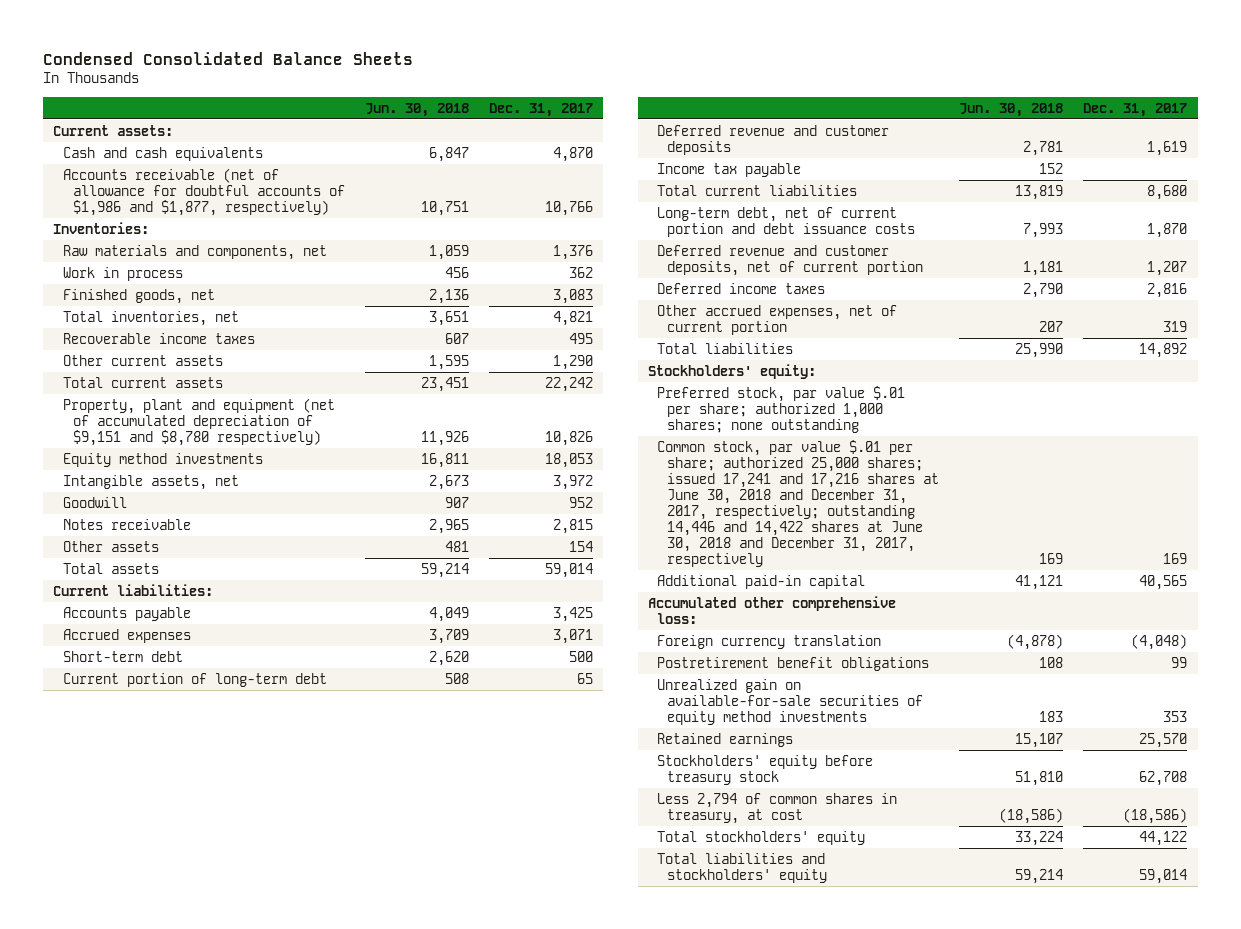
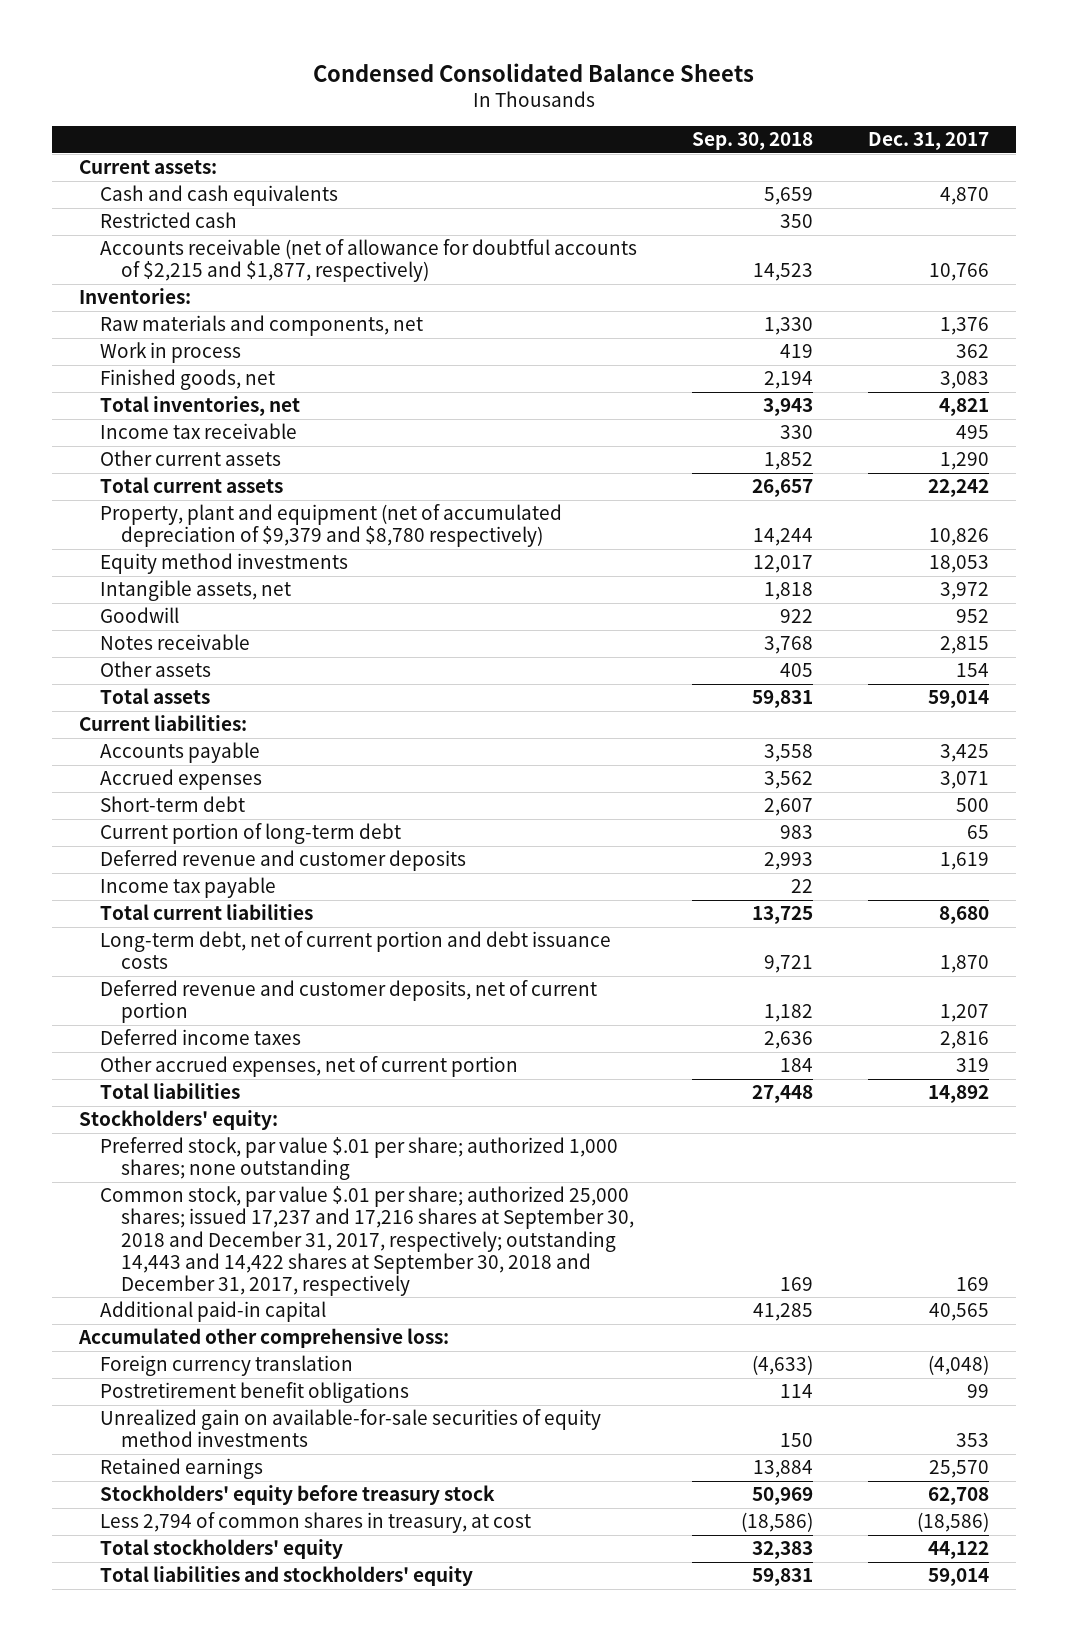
- | Jun. 30, 2018 | Dec. 31, 2017
+ | Sep. 30, 2018 | Dec. 31, 2017
- Accounts receivable (net of allowance for doubtful accounts of $1,986 and $1,877, respectively) | 10,751 | 10,766
+ Restricted cash | 350 |
+ Accounts receivable (net of allowance for doubtful accounts of $2,215 and $1,877, respectively) | 14,523 | 10,766
- Recoverable income taxes | 607 | 495
+ Income tax receivable | 330 | 495
- Property, plant and equipment (net of accumulated depreciation of $9,151 and $8,780 respectively) | 11,926 | 10,826
+ Property, plant and equipment (net of accumulated depreciation of $9,379 and $8,780 respectively) | 14,244 | 10,826
- Common stock, par value $.01 per share; authorized 25,000 shares; issued 17,241 and 17,216 shares at June 30, 2018 and December 31, 2017, respectively; outstanding 14,446 and 14,422 shares at June 30, 2018 and December 31, 2017, respectively | 169 | 169
+ Common stock, par value $.01 per share; authorized 25,000 shares; issued 17,237 and 17,216 shares at September 30, 2018 and December 31, 2017, respectively; outstanding 14,443 and 14,422 shares at September 30, 2018 and December 31, 2017, respectively | 169 | 169

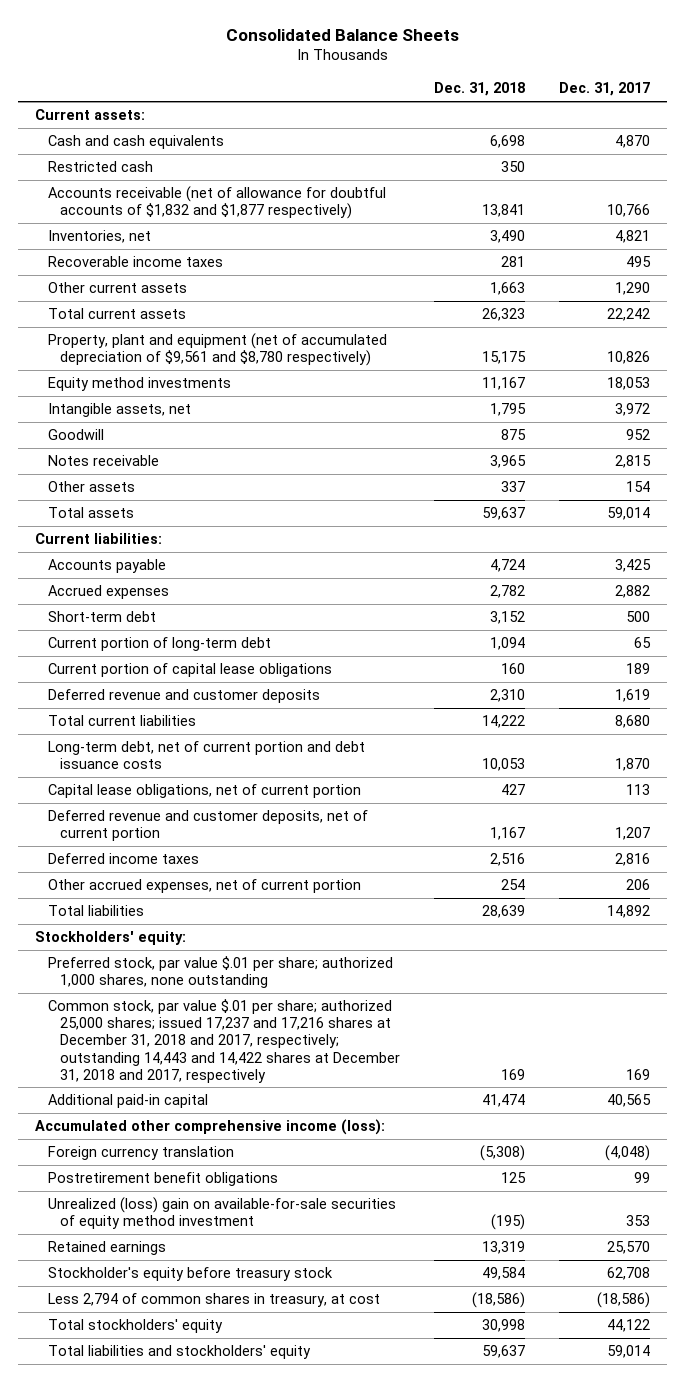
- Condensed Consolidated Balance Sheets
+ Consolidated Balance Sheets
- | Sep. 30, 2018 | Dec. 31, 2017
+ | Dec. 31, 2018 | Dec. 31, 2017
- Accounts receivable (net of allowance for doubtful accounts of $2,215 and $1,877, respectively) | 14,523 | 10,766
- Inventories:
- Raw materials and components, net | 1,330 | 1,376
- Work in process | 419 | 362
- Finished goods, net | 2,194 | 3,083
- Total inventories, net | 3,943 | 4,821
- Income tax receivable | 330 | 495
+ Accounts receivable (net of allowance for doubtful accounts of $1,832 and $1,877 respectively) | 13,841 | 10,766
+ Inventories, net | 3,490 | 4,821
+ Recoverable income taxes | 281 | 495
- Property, plant and equipment (net of accumulated depreciation of $9,379 and $8,780 respectively) | 14,244 | 10,826
+ Property, plant and equipment (net of accumulated depreciation of $9,561 and $8,780 respectively) | 15,175 | 10,826
- Accrued expenses | 3,562 | 3,071
+ Accrued expenses | 2,782 | 2,882
+ Current portion of capital lease obligations | 160 | 189
- Income tax payable | 22 |
+ Capital lease obligations, net of current portion | 427 | 113
- Other accrued expenses, net of current portion | 184 | 319
+ Other accrued expenses, net of current portion | 254 | 206
- Preferred stock, par value $.01 per share; authorized 1,000 shares; none outstanding
- Common stock, par value $.01 per share; authorized 25,000 shares; issued 17,237 and 17,216 shares at September 30, 2018 and December 31, 2017, respectively; outstanding 14,443 and 14,422 shares at September 30, 2018 and December 31, 2017, respectively | 169 | 169
+ Preferred stock, par value $.01 per share; authorized 1,000 shares, none outstanding
+ Common stock, par value $.01 per share; authorized 25,000 shares; issued 17,237 and 17,216 shares at December 31, 2018 and 2017, respectively; outstanding 14,443 and 14,422 shares at December 31, 2018 and 2017, respectively | 169 | 169
- Accumulated other comprehensive loss:
+ Accumulated other comprehensive income (loss):
- Unrealized gain on available-for-sale securities of equity method investments | 150 | 353
+ Unrealized (loss) gain on available-for-sale securities of equity method investment | (195) | 353
- Stockholders' equity before treasury stock | 50,969 | 62,708
+ Stockholder's equity before treasury stock | 49,584 | 62,708

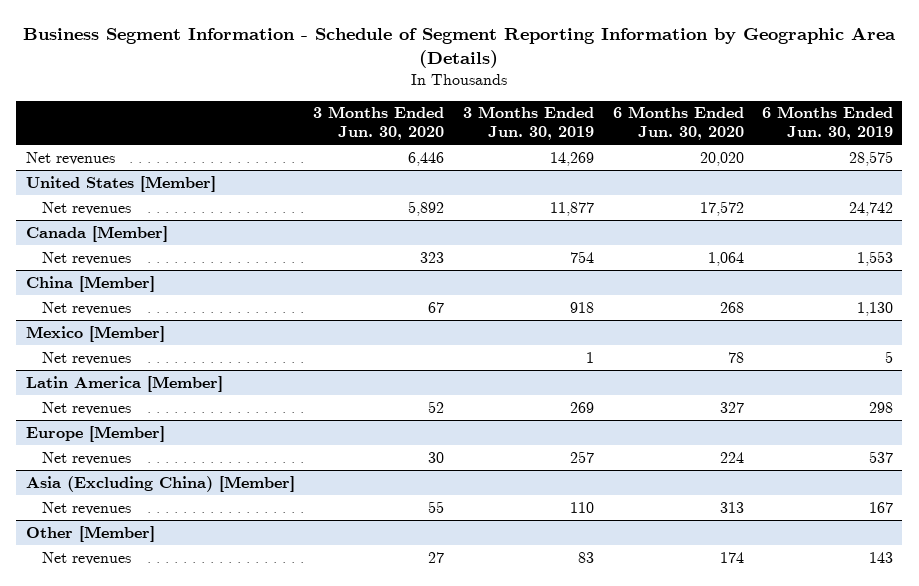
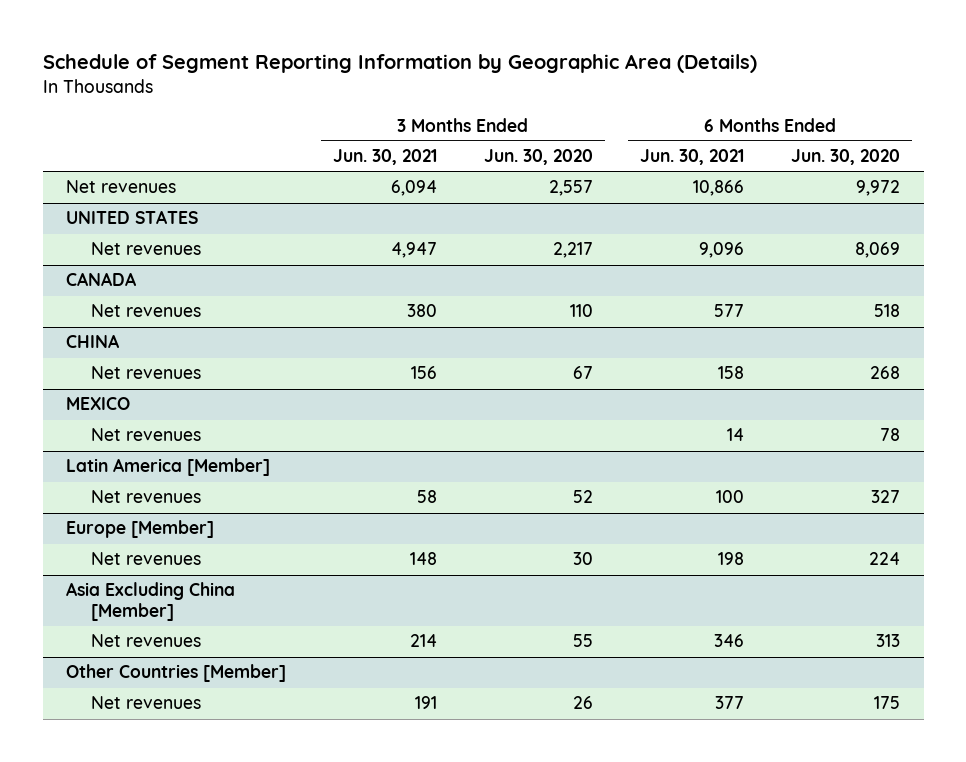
- Business Segment Information - Schedule of Segment Reporting Information by Geographic Area (Details)
+ Schedule of Segment Reporting Information by Geographic Area (Details)
- | 3 Months Ended Jun. 30, 2020 | 3 Months Ended Jun. 30, 2019 | 6 Months Ended Jun. 30, 2020 | 6 Months Ended Jun. 30, 2019
+ | 3 Months Ended Jun. 30, 2021 | 3 Months Ended Jun. 30, 2020 | 6 Months Ended Jun. 30, 2021 | 6 Months Ended Jun. 30, 2020
- Net revenues | 6,446 | 14,269 | 20,020 | 28,575
- United States [Member]
- Net revenues | 5,892 | 11,877 | 17,572 | 24,742
- Canada [Member]
- Net revenues | 323 | 754 | 1,064 | 1,553
- China [Member]
+ Net revenues | 6,094 | 2,557 | 10,866 | 9,972
+ UNITED STATES
+ Net revenues | 4,947 | 2,217 | 9,096 | 8,069
+ CANADA
+ Net revenues | 380 | 110 | 577 | 518
+ CHINA
- Mexico [Member]
+ MEXICO
- Asia (Excluding China) [Member]
+ Asia Excluding China [Member]
- Other [Member]
- Net revenues | 27 | 83 | 174 | 143
+ Other Countries [Member]
+ Net revenues | 191 | 26 | 377 | 175

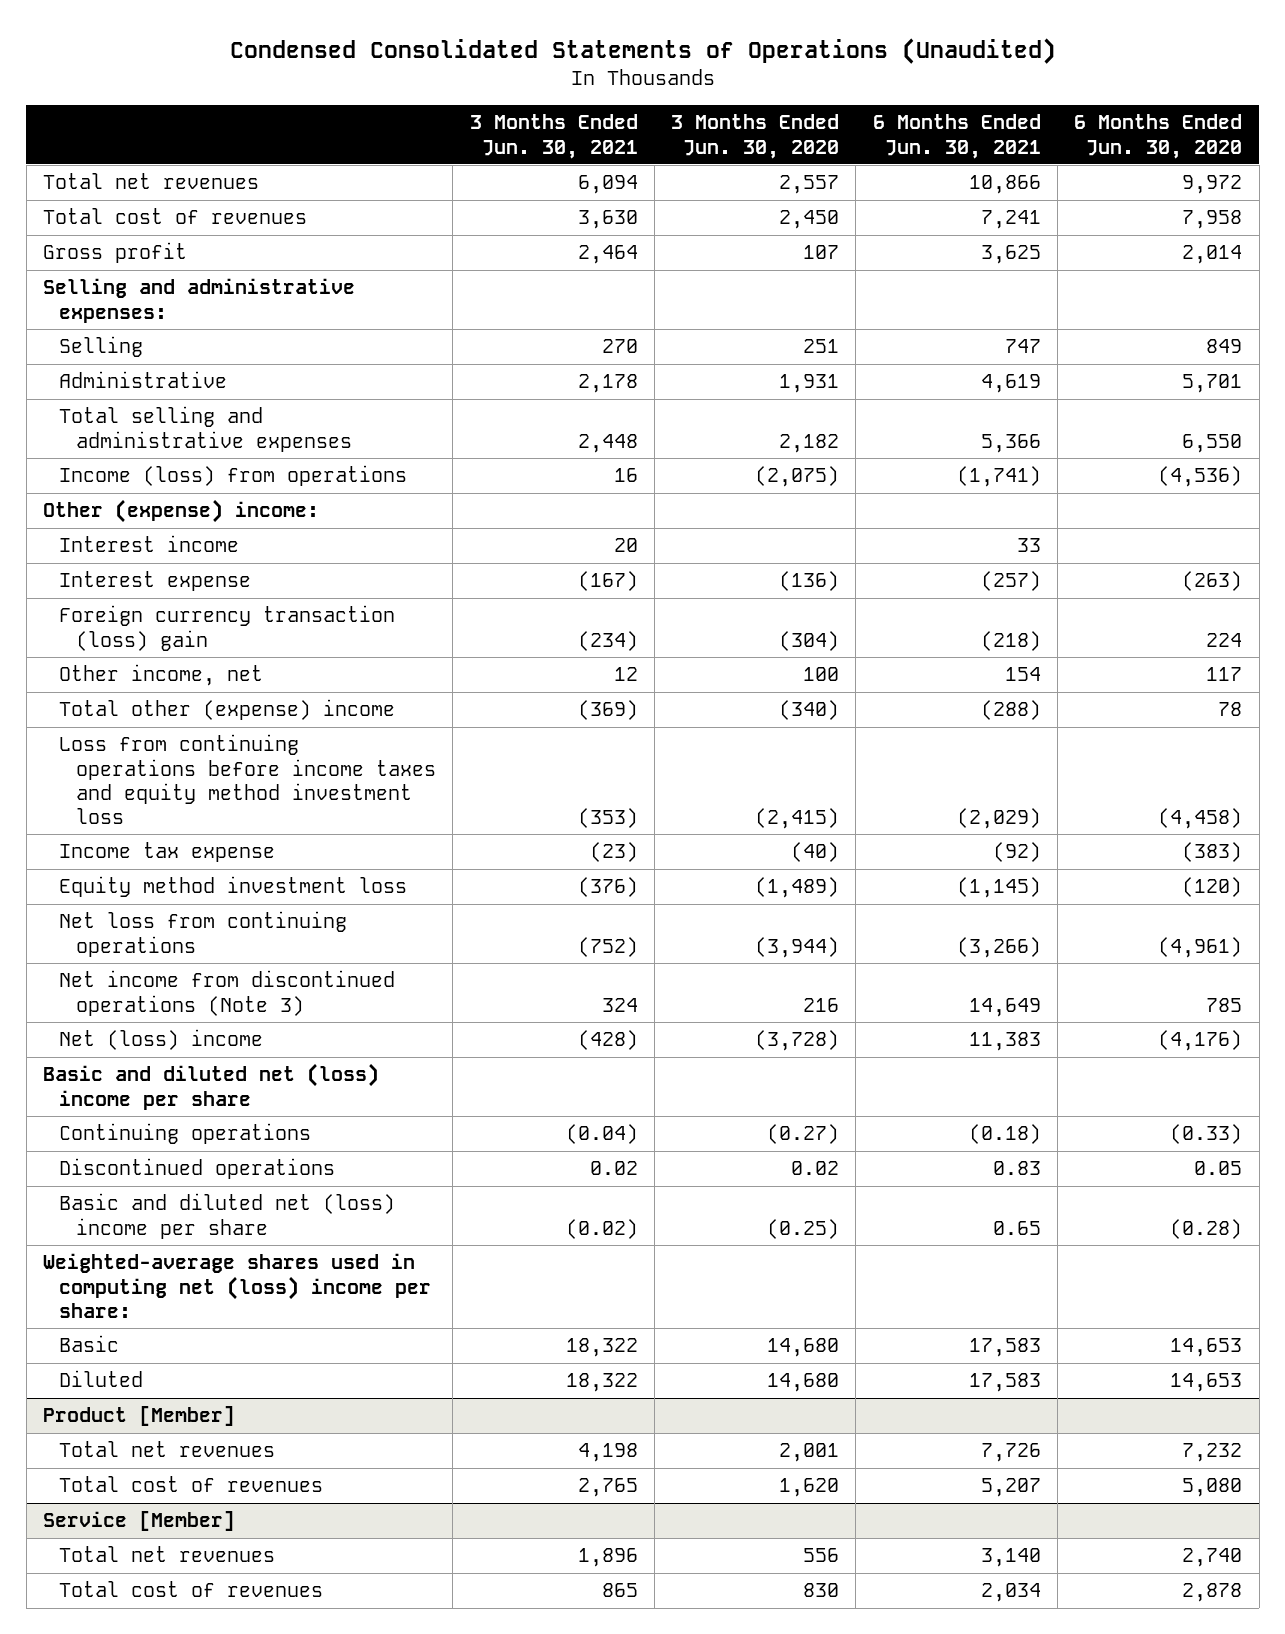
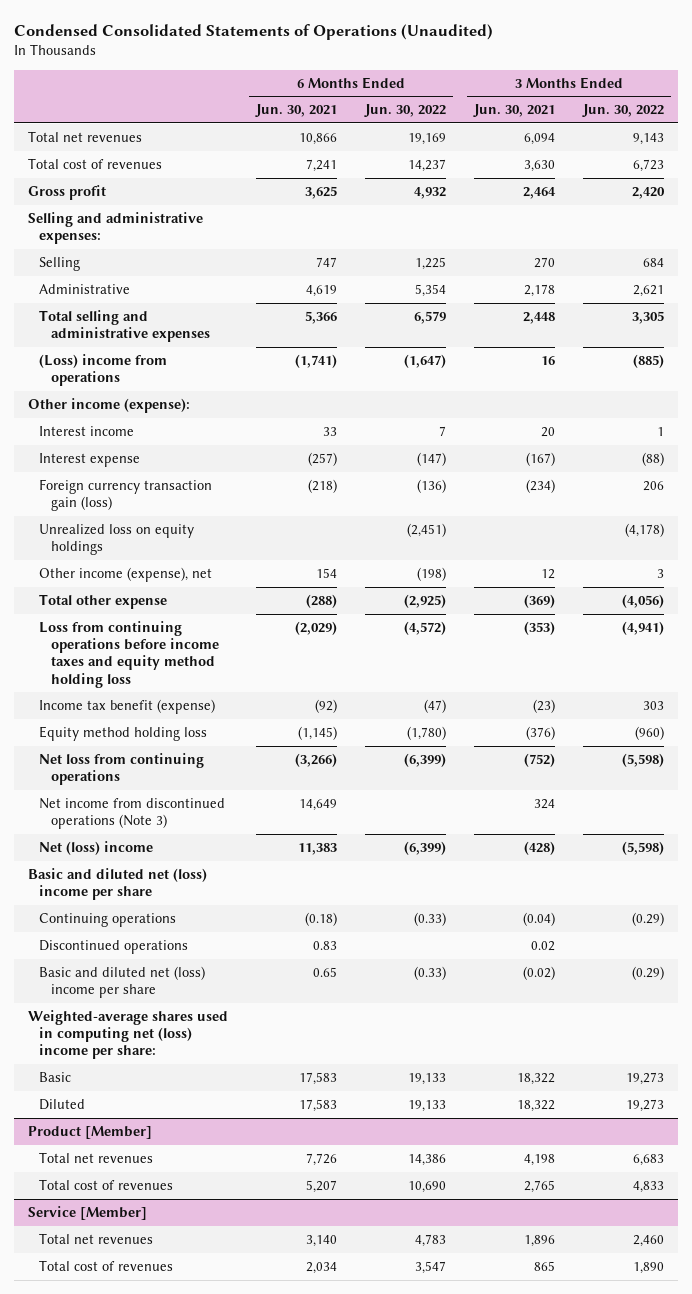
- | 3 Months Ended Jun. 30, 2021 | 3 Months Ended Jun. 30, 2020 | 6 Months Ended Jun. 30, 2021 | 6 Months Ended Jun. 30, 2020
+ | 6 Months Ended Jun. 30, 2021 | 6 Months Ended Jun. 30, 2022 | 3 Months Ended Jun. 30, 2021 | 3 Months Ended Jun. 30, 2022
- Income (loss) from operations | 16 | (2,075) | (1,741) | (4,536)
- Other (expense) income:
+ (Loss) income from operations | (1,741) | (1,647) | 16 | (885)
+ Other income (expense):
- Foreign currency transaction (loss) gain | (234) | (304) | (218) | 224
- Other income, net | 12 | 100 | 154 | 117
- Total other (expense) income | (369) | (340) | (288) | 78
- Loss from continuing operations before income taxes and equity method investment loss | (353) | (2,415) | (2,029) | (4,458)
- Income tax expense | (23) | (40) | (92) | (383)
- Equity method investment loss | (376) | (1,489) | (1,145) | (120)
+ Foreign currency transaction gain (loss) | (218) | (136) | (234) | 206
+ Unrealized loss on equity holdings | | (2,451) | | (4,178)
+ Other income (expense), net | 154 | (198) | 12 | 3
+ Total other expense | (288) | (2,925) | (369) | (4,056)
+ Loss from continuing operations before income taxes and equity method holding loss | (2,029) | (4,572) | (353) | (4,941)
+ Income tax benefit (expense) | (92) | (47) | (23) | 303
+ Equity method holding loss | (1,145) | (1,780) | (376) | (960)

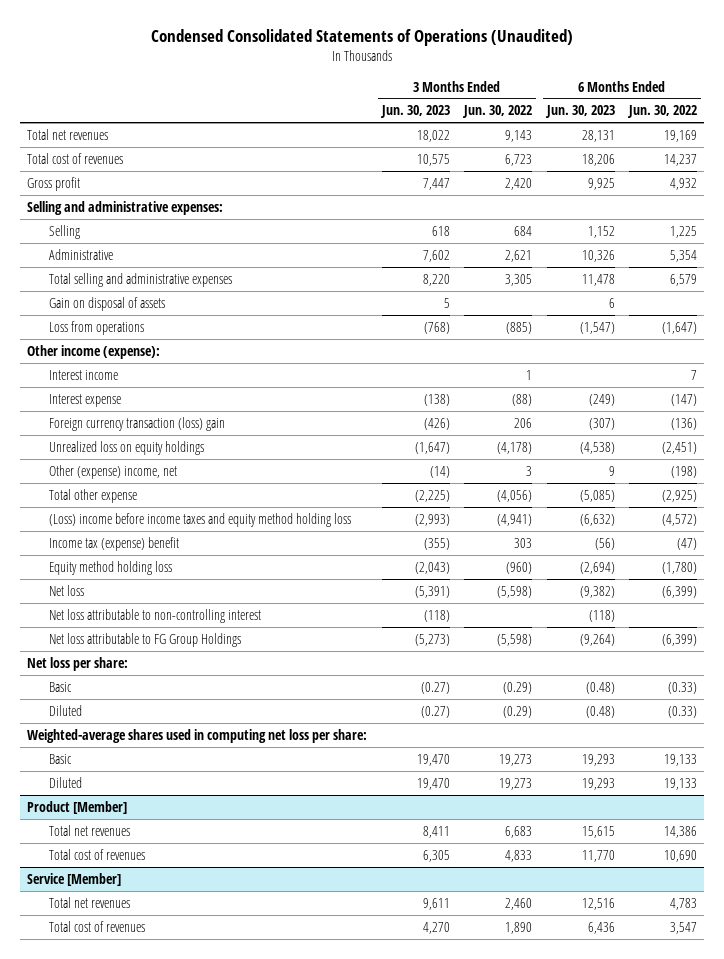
- | 6 Months Ended Jun. 30, 2021 | 6 Months Ended Jun. 30, 2022 | 3 Months Ended Jun. 30, 2021 | 3 Months Ended Jun. 30, 2022
+ | 3 Months Ended Jun. 30, 2023 | 3 Months Ended Jun. 30, 2022 | 6 Months Ended Jun. 30, 2023 | 6 Months Ended Jun. 30, 2022
- (Loss) income from operations | (1,741) | (1,647) | 16 | (885)
+ Gain on disposal of assets | 5 | | 6 |
+ Loss from operations | (768) | (885) | (1,547) | (1,647)
- Foreign currency transaction gain (loss) | (218) | (136) | (234) | 206
+ Foreign currency transaction (loss) gain | (426) | 206 | (307) | (136)
- Other income (expense), net | 154 | (198) | 12 | 3
+ Other (expense) income, net | (14) | 3 | 9 | (198)
- Loss from continuing operations before income taxes and equity method holding loss | (2,029) | (4,572) | (353) | (4,941)
- Income tax benefit (expense) | (92) | (47) | (23) | 303
+ (Loss) income before income taxes and equity method holding loss | (2,993) | (4,941) | (6,632) | (4,572)
+ Income tax (expense) benefit | (355) | 303 | (56) | (47)
- Net loss from continuing operations | (3,266) | (6,399) | (752) | (5,598)
- Net income from discontinued operations (Note 3) | 14,649 | | 324 |
- Net (loss) income | 11,383 | (6,399) | (428) | (5,598)
- Basic and diluted net (loss) income per share
- Continuing operations | (0.18) | (0.33) | (0.04) | (0.29)
- Discontinued operations | 0.83 | | 0.02 |
- Basic and diluted net (loss) income per share | 0.65 | (0.33) | (0.02) | (0.29)
- Weighted-average shares used in computing net (loss) income per share:
+ Net loss | (5,391) | (5,598) | (9,382) | (6,399)
+ Net loss attributable to non-controlling interest | (118) | | (118) |
+ Net loss attributable to FG Group Holdings | (5,273) | (5,598) | (9,264) | (6,399)
+ Net loss per share:
+ Basic | (0.27) | (0.29) | (0.48) | (0.33)
+ Diluted | (0.27) | (0.29) | (0.48) | (0.33)
+ Weighted-average shares used in computing net loss per share:

